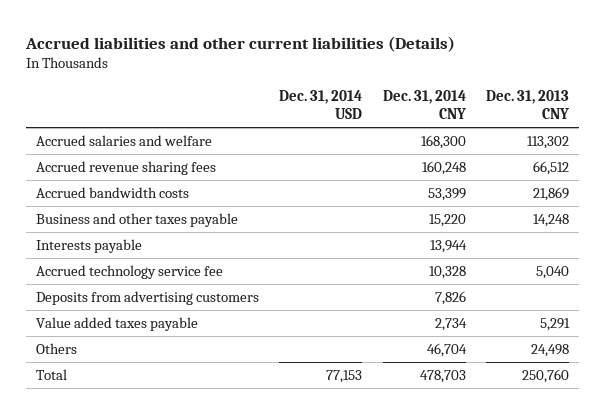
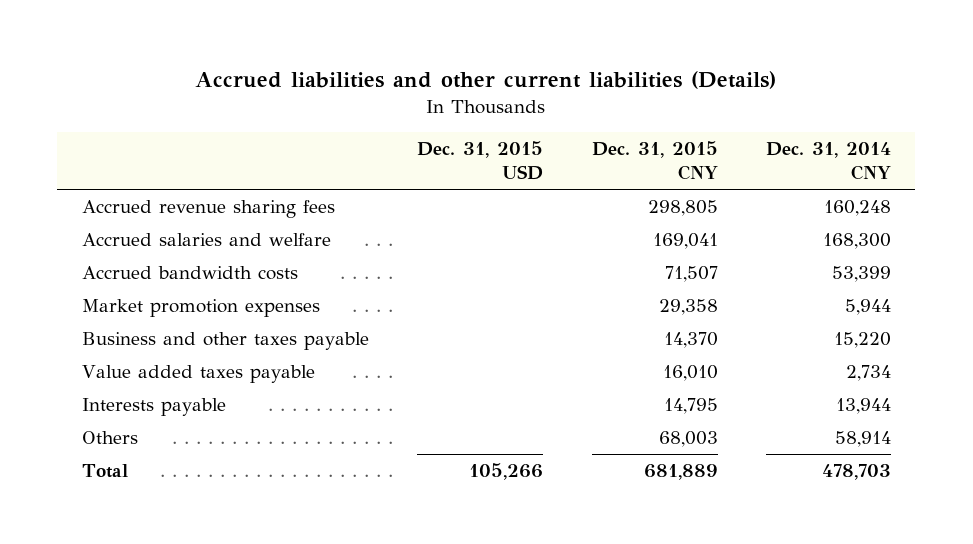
- | Dec. 31, 2014 USD | Dec. 31, 2014 CNY | Dec. 31, 2013 CNY
+ | Dec. 31, 2015 USD | Dec. 31, 2015 CNY | Dec. 31, 2014 CNY
moved down: Accrued salaries and welfare | | 169,041 | 168,300
+ Market promotion expenses | | 29,358 | 5,944
- Accrued technology service fee | | 10,328 | 5,040
- Deposits from advertising customers | | 7,826 |
- Others | | 46,704 | 24,498
moved down: Interests payable | | 14,795 | 13,944
+ Others | | 68,003 | 58,914

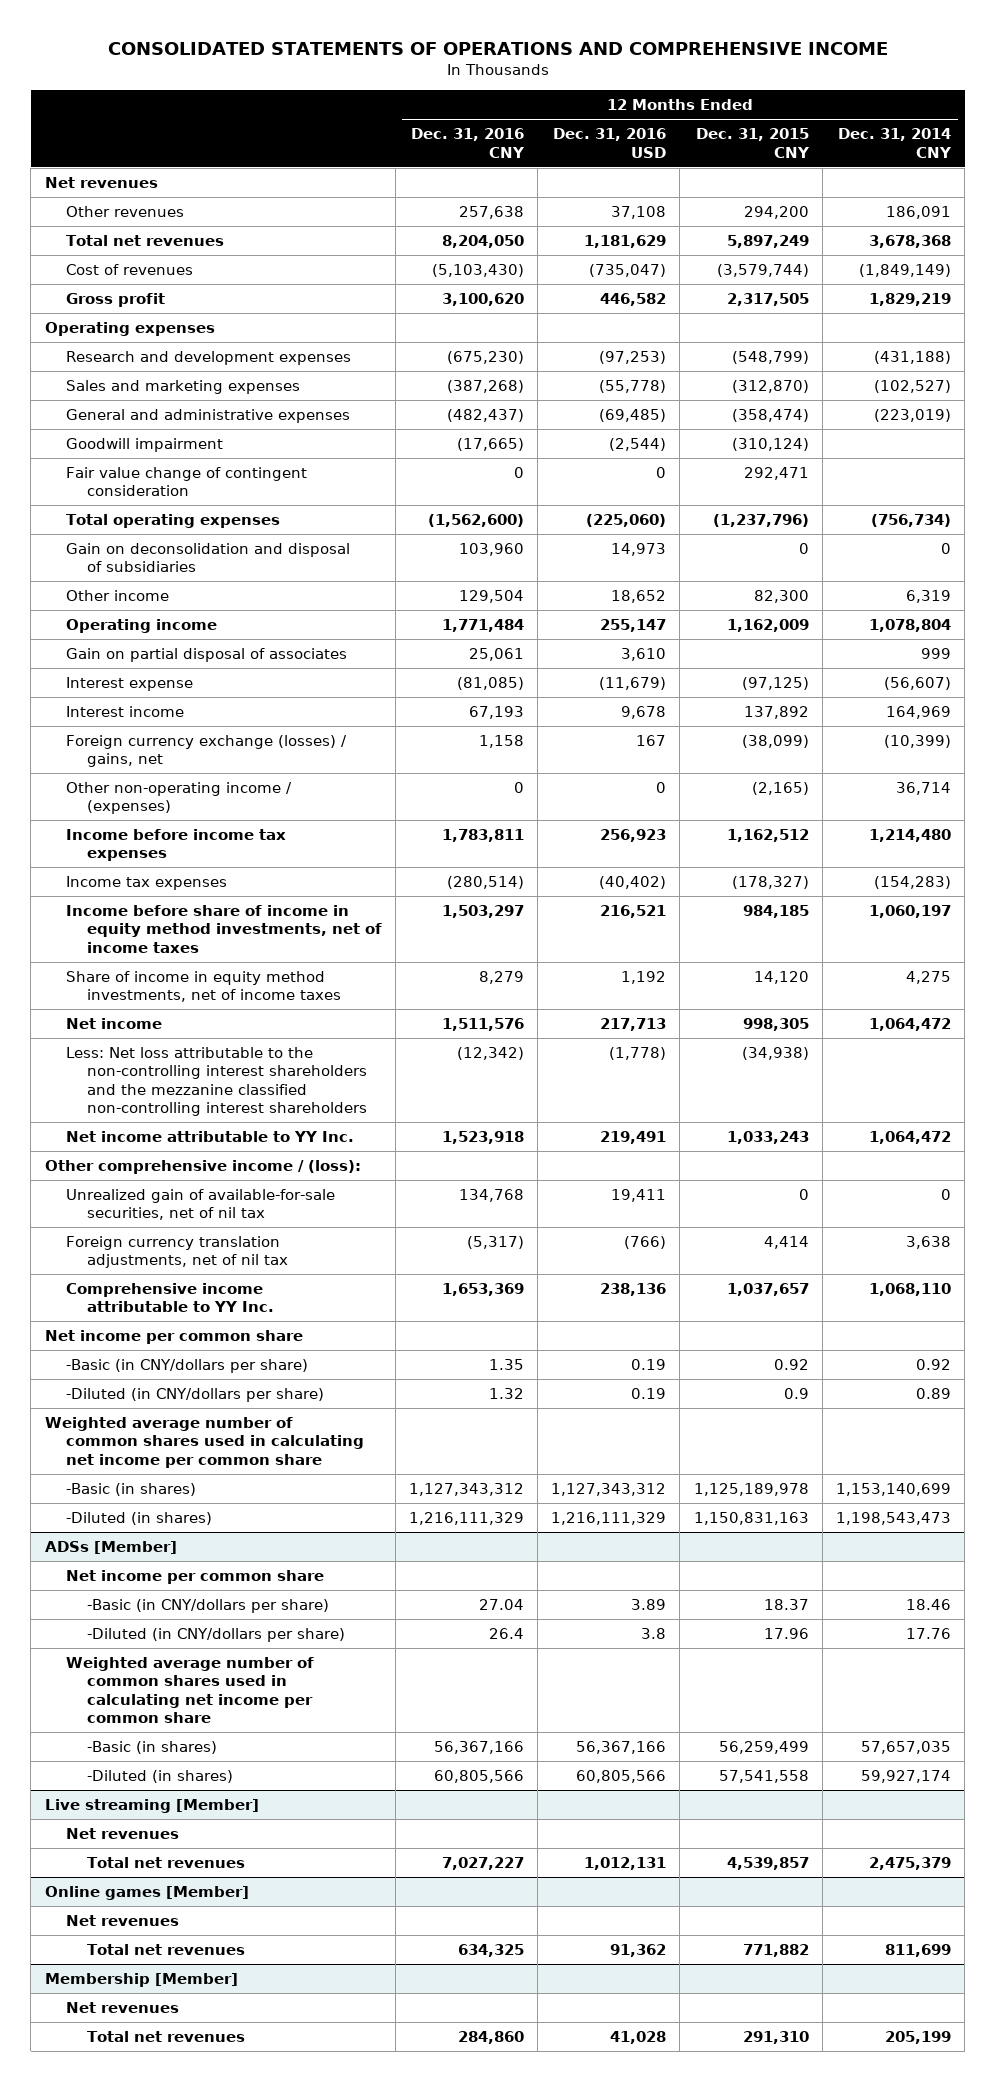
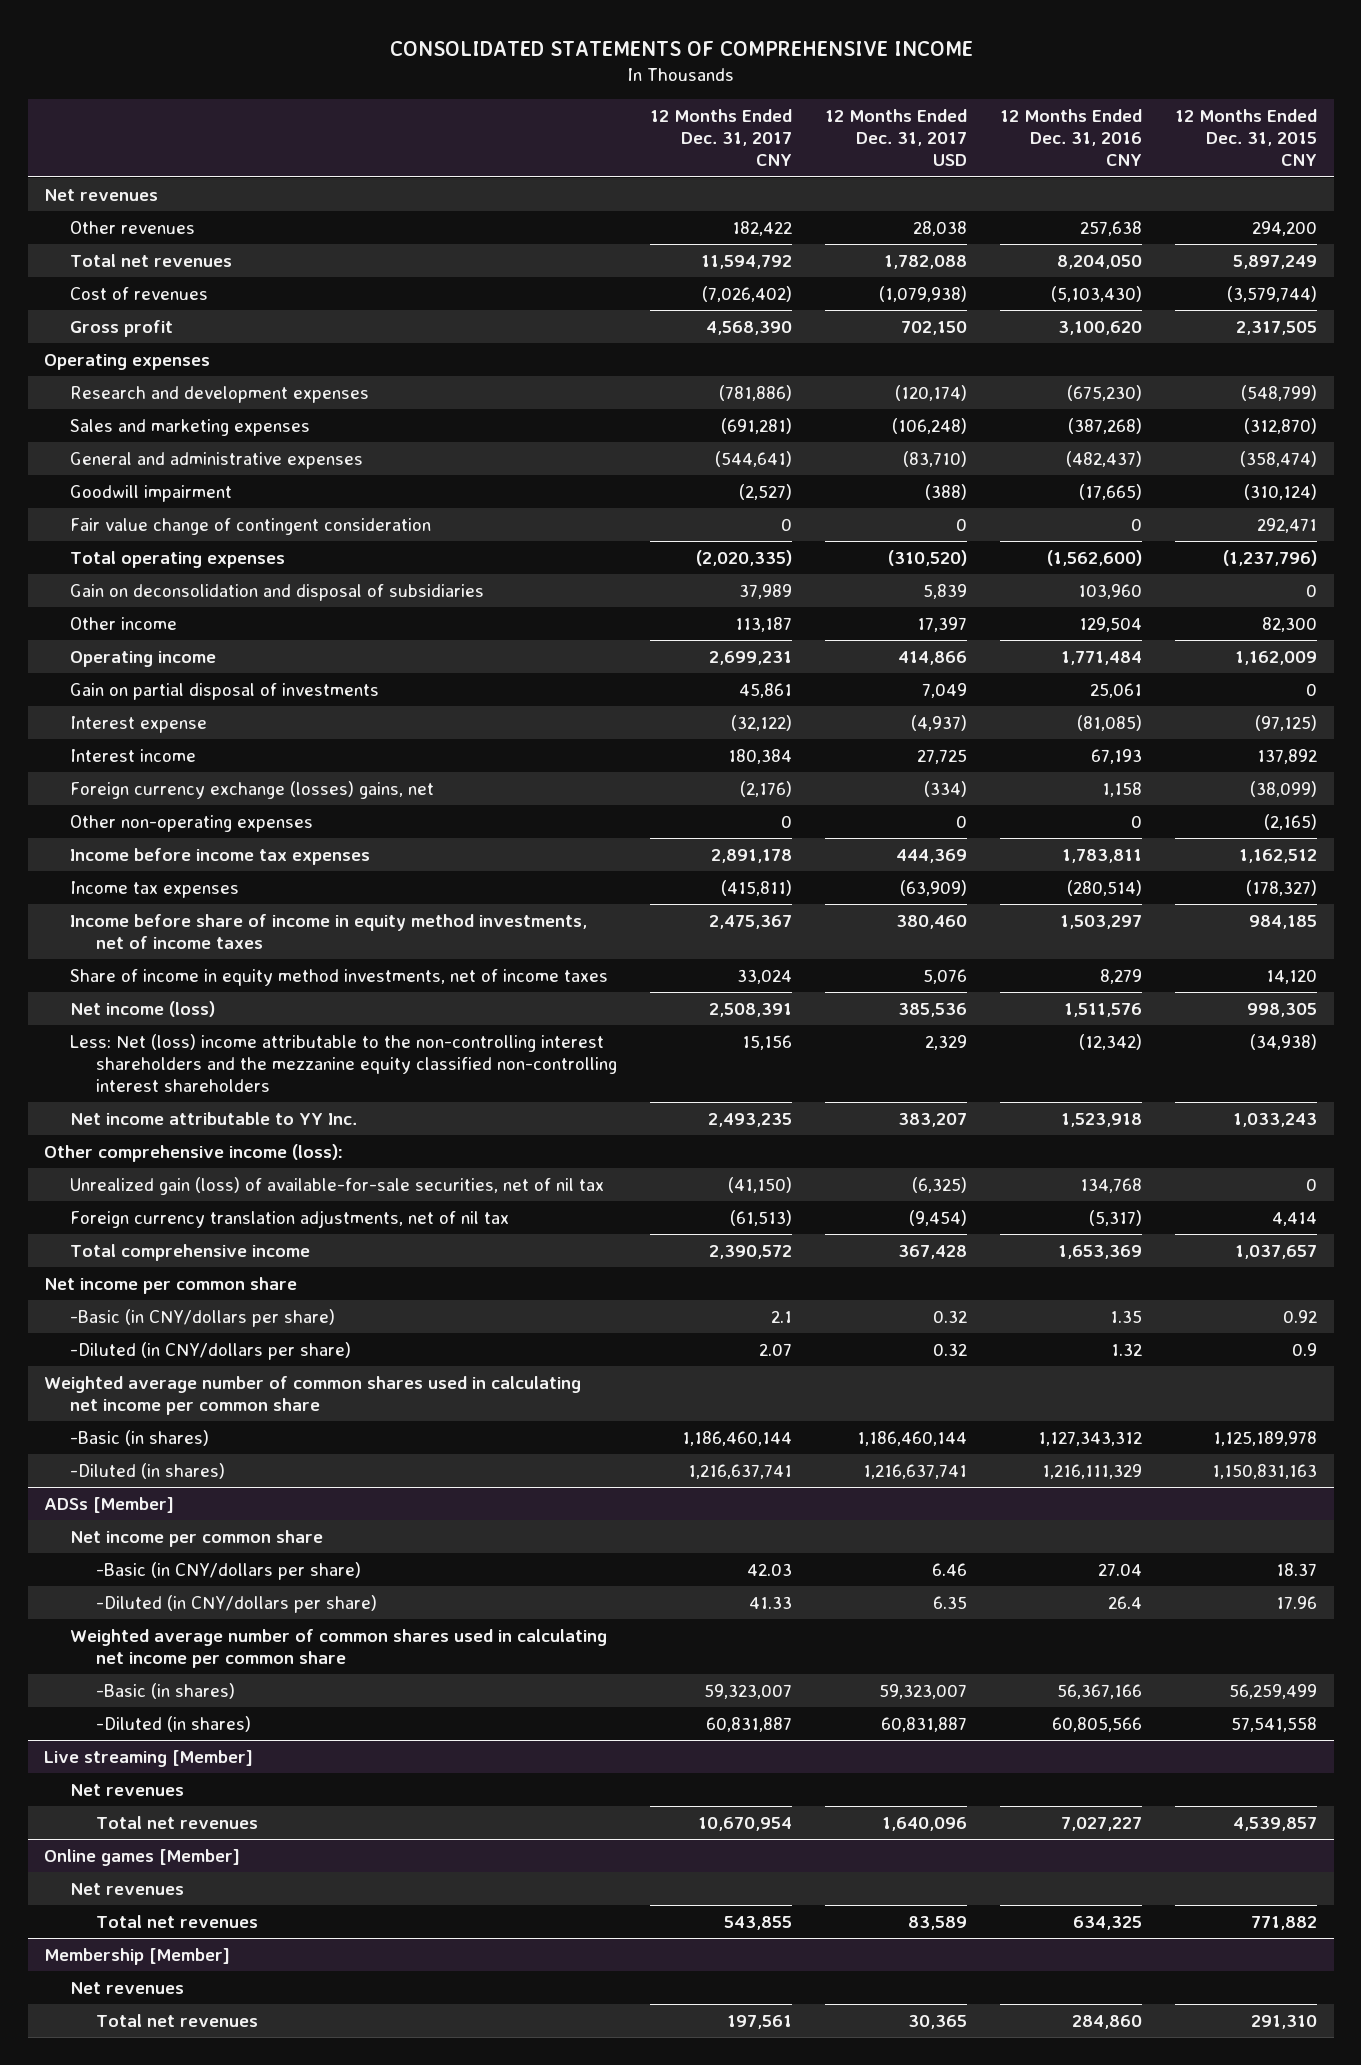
- CONSOLIDATED STATEMENTS OF OPERATIONS AND COMPREHENSIVE INCOME
+ CONSOLIDATED STATEMENTS OF COMPREHENSIVE INCOME
- | 12 Months Ended Dec. 31, 2016 CNY | 12 Months Ended Dec. 31, 2016 USD | 12 Months Ended Dec. 31, 2015 CNY | 12 Months Ended Dec. 31, 2014 CNY
+ | 12 Months Ended Dec. 31, 2017 CNY | 12 Months Ended Dec. 31, 2017 USD | 12 Months Ended Dec. 31, 2016 CNY | 12 Months Ended Dec. 31, 2015 CNY
- Gain on partial disposal of associates | 25,061 | 3,610 | | 999
+ Gain on partial disposal of investments | 45,861 | 7,049 | 25,061 | 0
- Foreign currency exchange (losses) / gains, net | 1,158 | 167 | (38,099) | (10,399)
- Other non-operating income / (expenses) | 0 | 0 | (2,165) | 36,714
+ Foreign currency exchange (losses) gains, net | (2,176) | (334) | 1,158 | (38,099)
+ Other non-operating expenses | 0 | 0 | 0 | (2,165)
- Net income | 1,511,576 | 217,713 | 998,305 | 1,064,472
- Less: Net loss attributable to the non-controlling interest shareholders and the mezzanine classified non-controlling interest shareholders | (12,342) | (1,778) | (34,938) |
+ Net income (loss) | 2,508,391 | 385,536 | 1,511,576 | 998,305
+ Less: Net (loss) income attributable to the non-controlling interest shareholders and the mezzanine equity classified non-controlling interest shareholders | 15,156 | 2,329 | (12,342) | (34,938)
- Other comprehensive income / (loss):
- Unrealized gain of available-for-sale securities, net of nil tax | 134,768 | 19,411 | 0 | 0
+ Other comprehensive income (loss):
+ Unrealized gain (loss) of available-for-sale securities, net of nil tax | (41,150) | (6,325) | 134,768 | 0
- Comprehensive income attributable to YY Inc. | 1,653,369 | 238,136 | 1,037,657 | 1,068,110
+ Total comprehensive income | 2,390,572 | 367,428 | 1,653,369 | 1,037,657

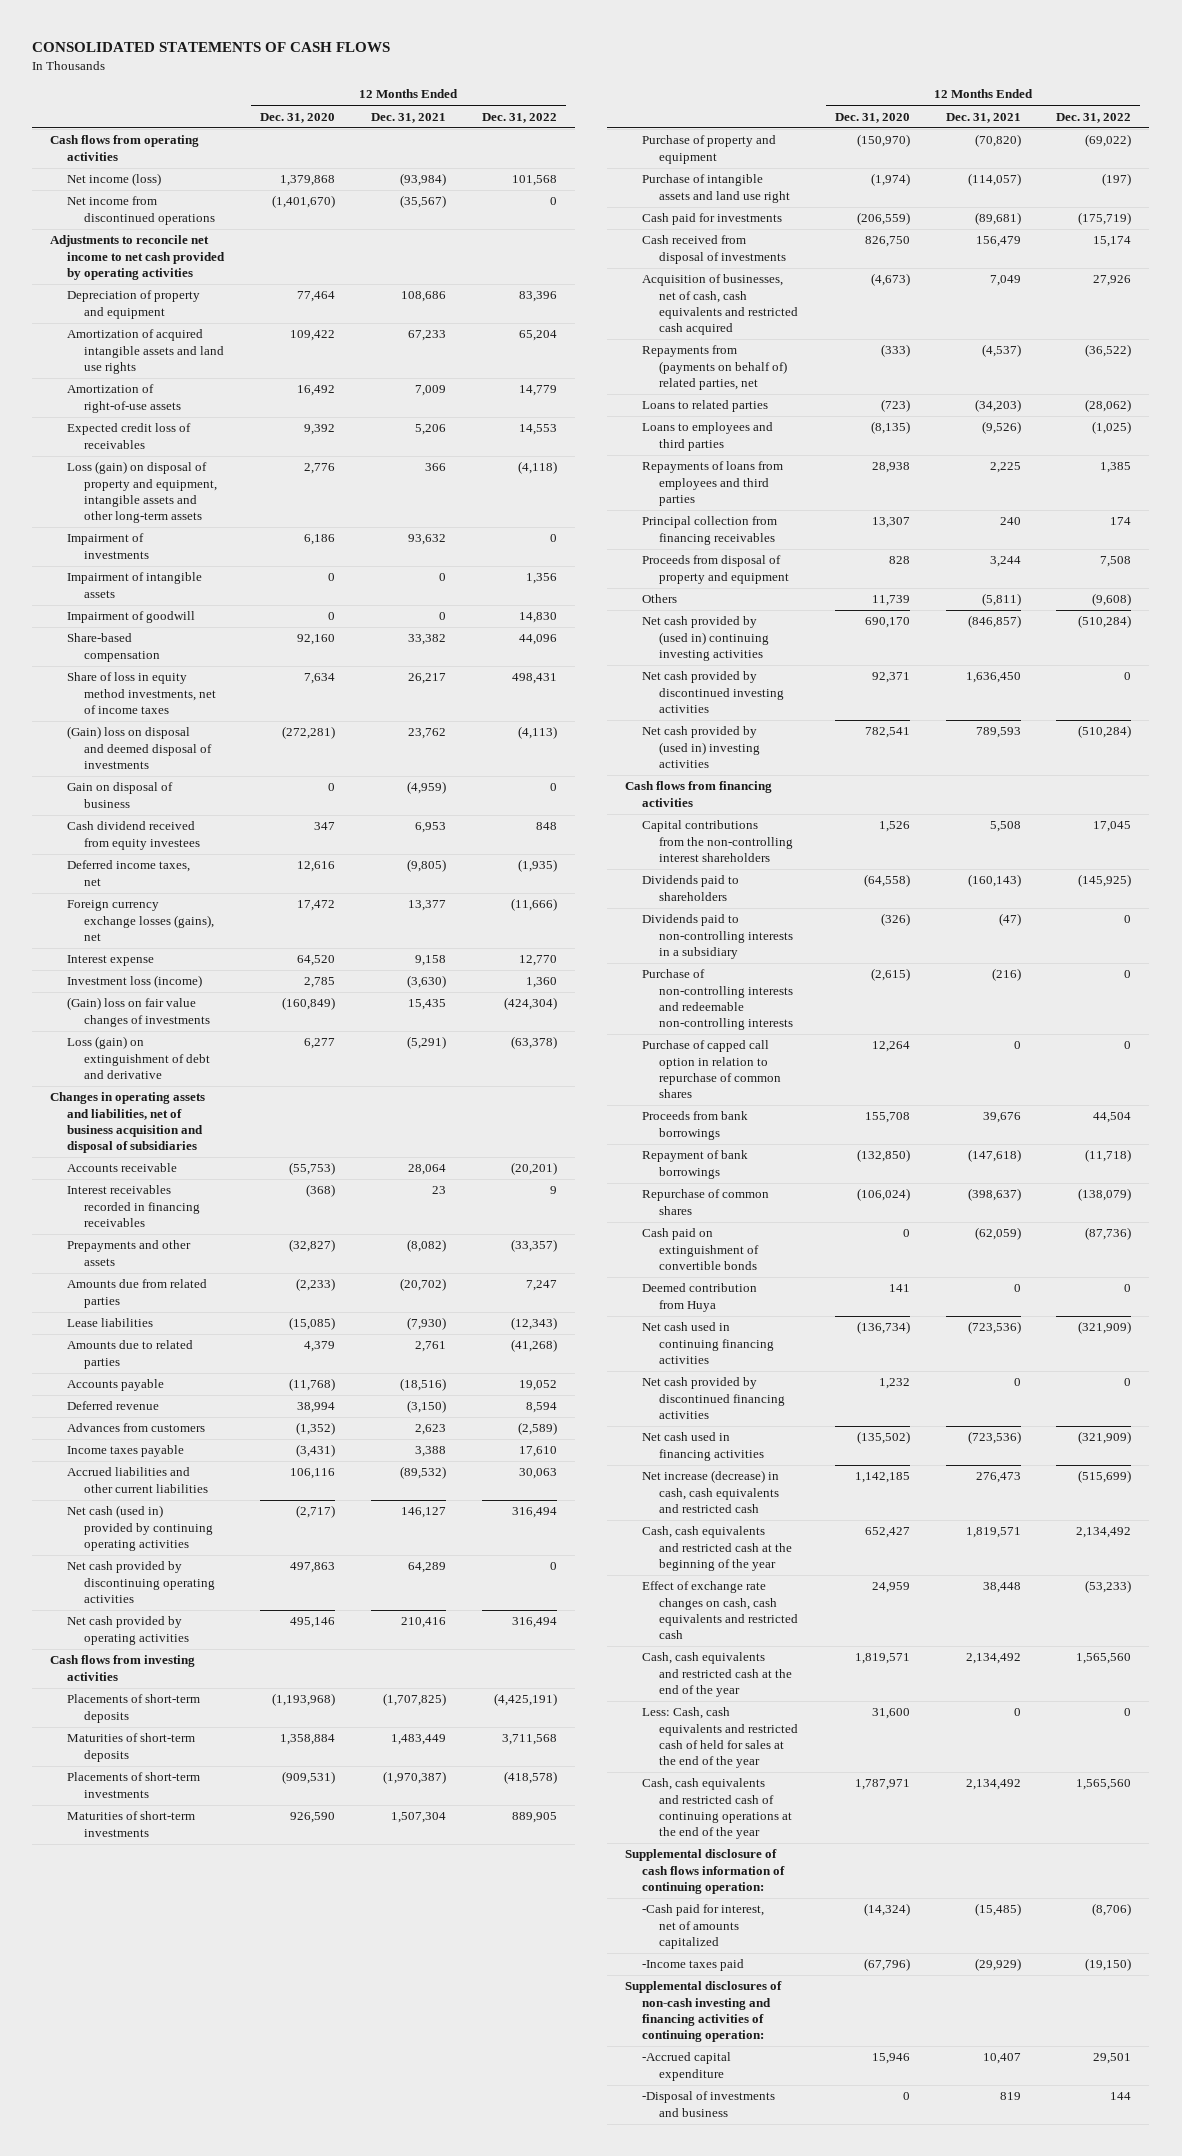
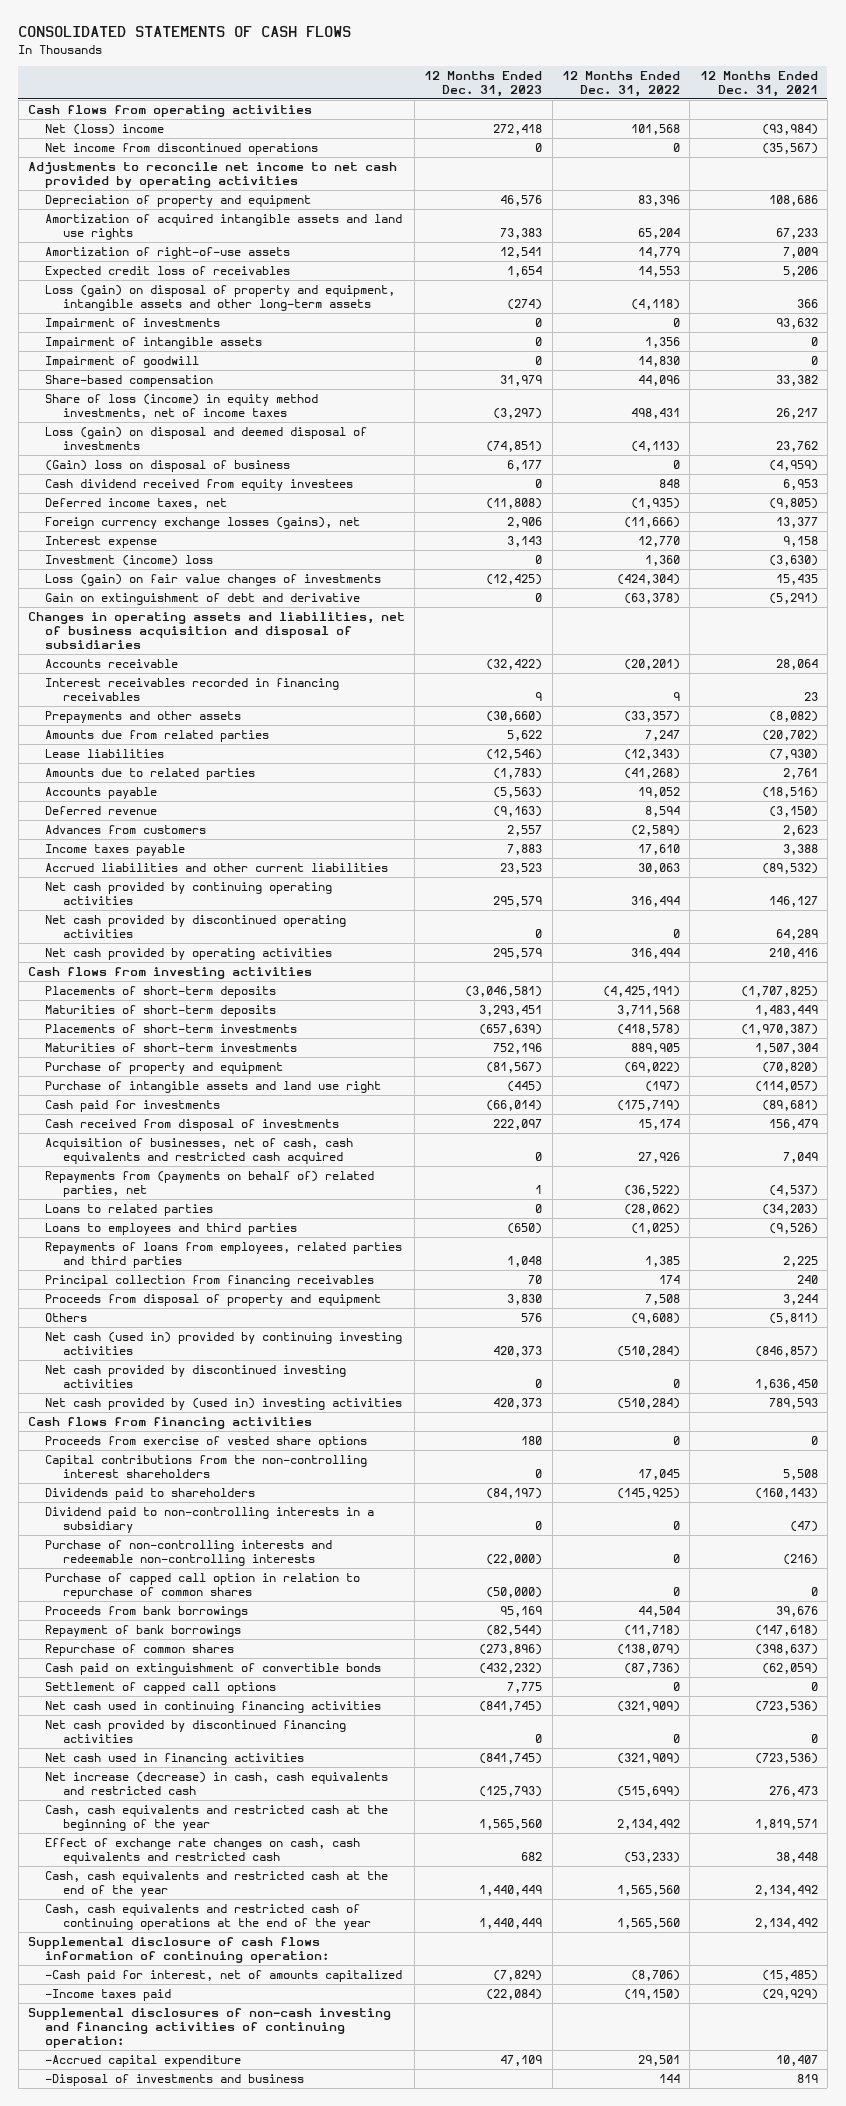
- | 12 Months Ended Dec. 31, 2020 | 12 Months Ended Dec. 31, 2021 | 12 Months Ended Dec. 31, 2022
+ | 12 Months Ended Dec. 31, 2023 | 12 Months Ended Dec. 31, 2022 | 12 Months Ended Dec. 31, 2021
- Net income (loss) | 1,379,868 | (93,984) | 101,568
+ Net (loss) income | 272,418 | 101,568 | (93,984)
- Share of loss in equity method investments, net of income taxes | 7,634 | 26,217 | 498,431
- (Gain) loss on disposal and deemed disposal of investments | (272,281) | 23,762 | (4,113)
- Gain on disposal of business | 0 | (4,959) | 0
+ Share of loss (income) in equity method investments, net of income taxes | (3,297) | 498,431 | 26,217
+ Loss (gain) on disposal and deemed disposal of investments | (74,851) | (4,113) | 23,762
+ (Gain) loss on disposal of business | 6,177 | 0 | (4,959)
- Investment loss (income) | 2,785 | (3,630) | 1,360
- (Gain) loss on fair value changes of investments | (160,849) | 15,435 | (424,304)
- Loss (gain) on extinguishment of debt and derivative | 6,277 | (5,291) | (63,378)
+ Investment (income) loss | 0 | 1,360 | (3,630)
+ Loss (gain) on fair value changes of investments | (12,425) | (424,304) | 15,435
+ Gain on extinguishment of debt and derivative | 0 | (63,378) | (5,291)
- Net cash (used in) provided by continuing operating activities | (2,717) | 146,127 | 316,494
- Net cash provided by discontinuing operating activities | 497,863 | 64,289 | 0
+ Net cash provided by continuing operating activities | 295,579 | 316,494 | 146,127
+ Net cash provided by discontinued operating activities | 0 | 0 | 64,289
- Repayments of loans from employees and third parties | 28,938 | 2,225 | 1,385
+ Repayments of loans from employees, related parties and third parties | 1,048 | 1,385 | 2,225
- Net cash provided by (used in) continuing investing activities | 690,170 | (846,857) | (510,284)
+ Net cash (used in) provided by continuing investing activities | 420,373 | (510,284) | (846,857)
+ Proceeds from exercise of vested share options | 180 | 0 | 0
- Dividends paid to non-controlling interests in a subsidiary | (326) | (47) | 0
+ Dividend paid to non-controlling interests in a subsidiary | 0 | 0 | (47)
- Deemed contribution from Huya | 141 | 0 | 0
+ Settlement of capped call options | 7,775 | 0 | 0
- Less: Cash, cash equivalents and restricted cash of held for sales at the end of the year | 31,600 | 0 | 0

